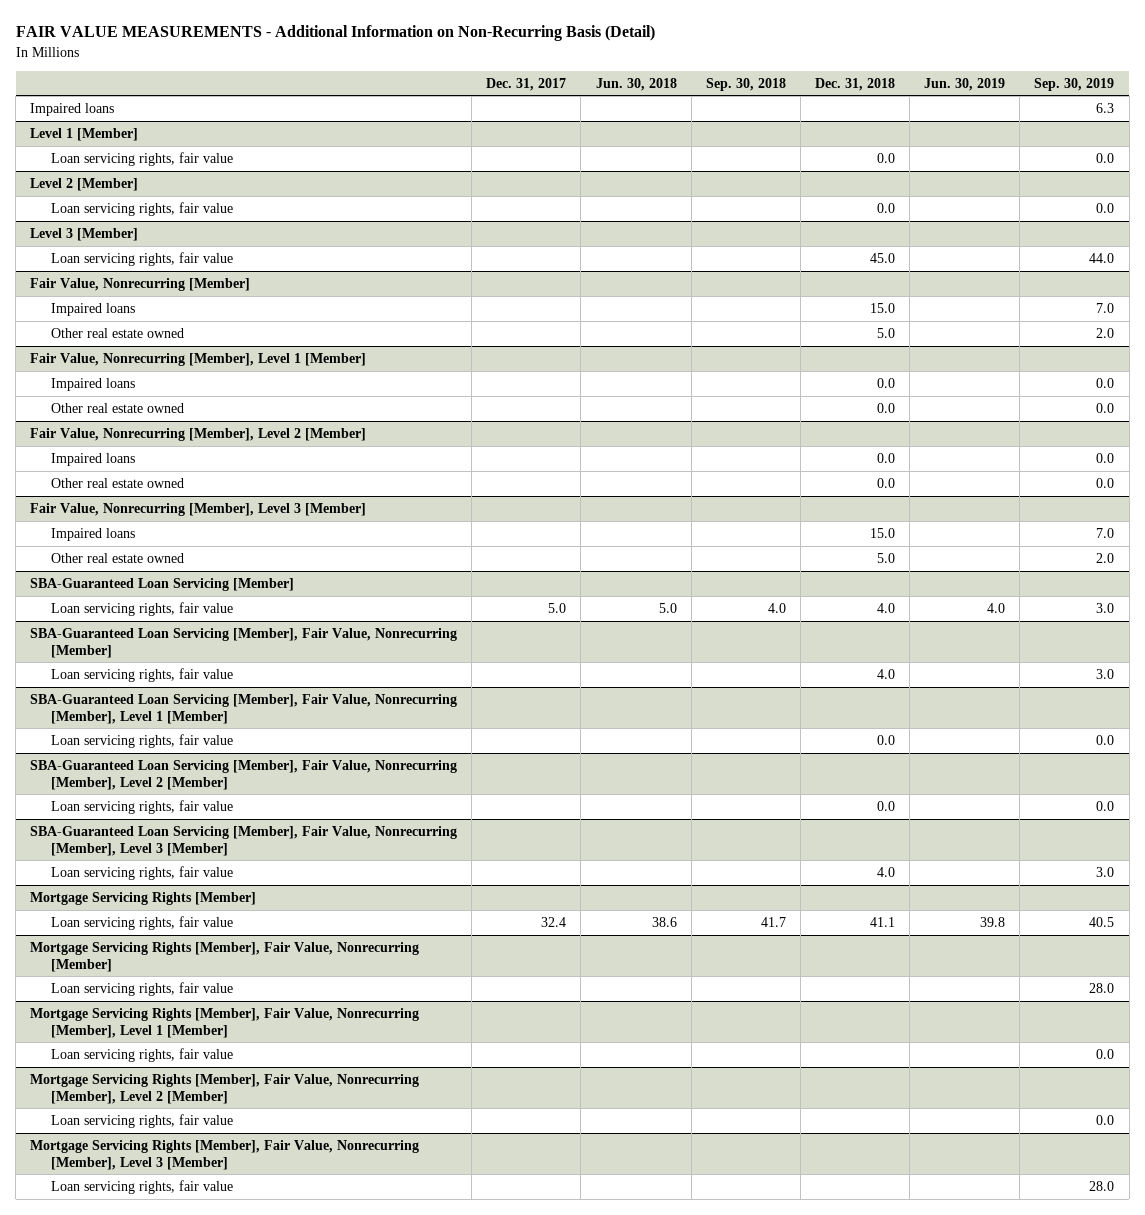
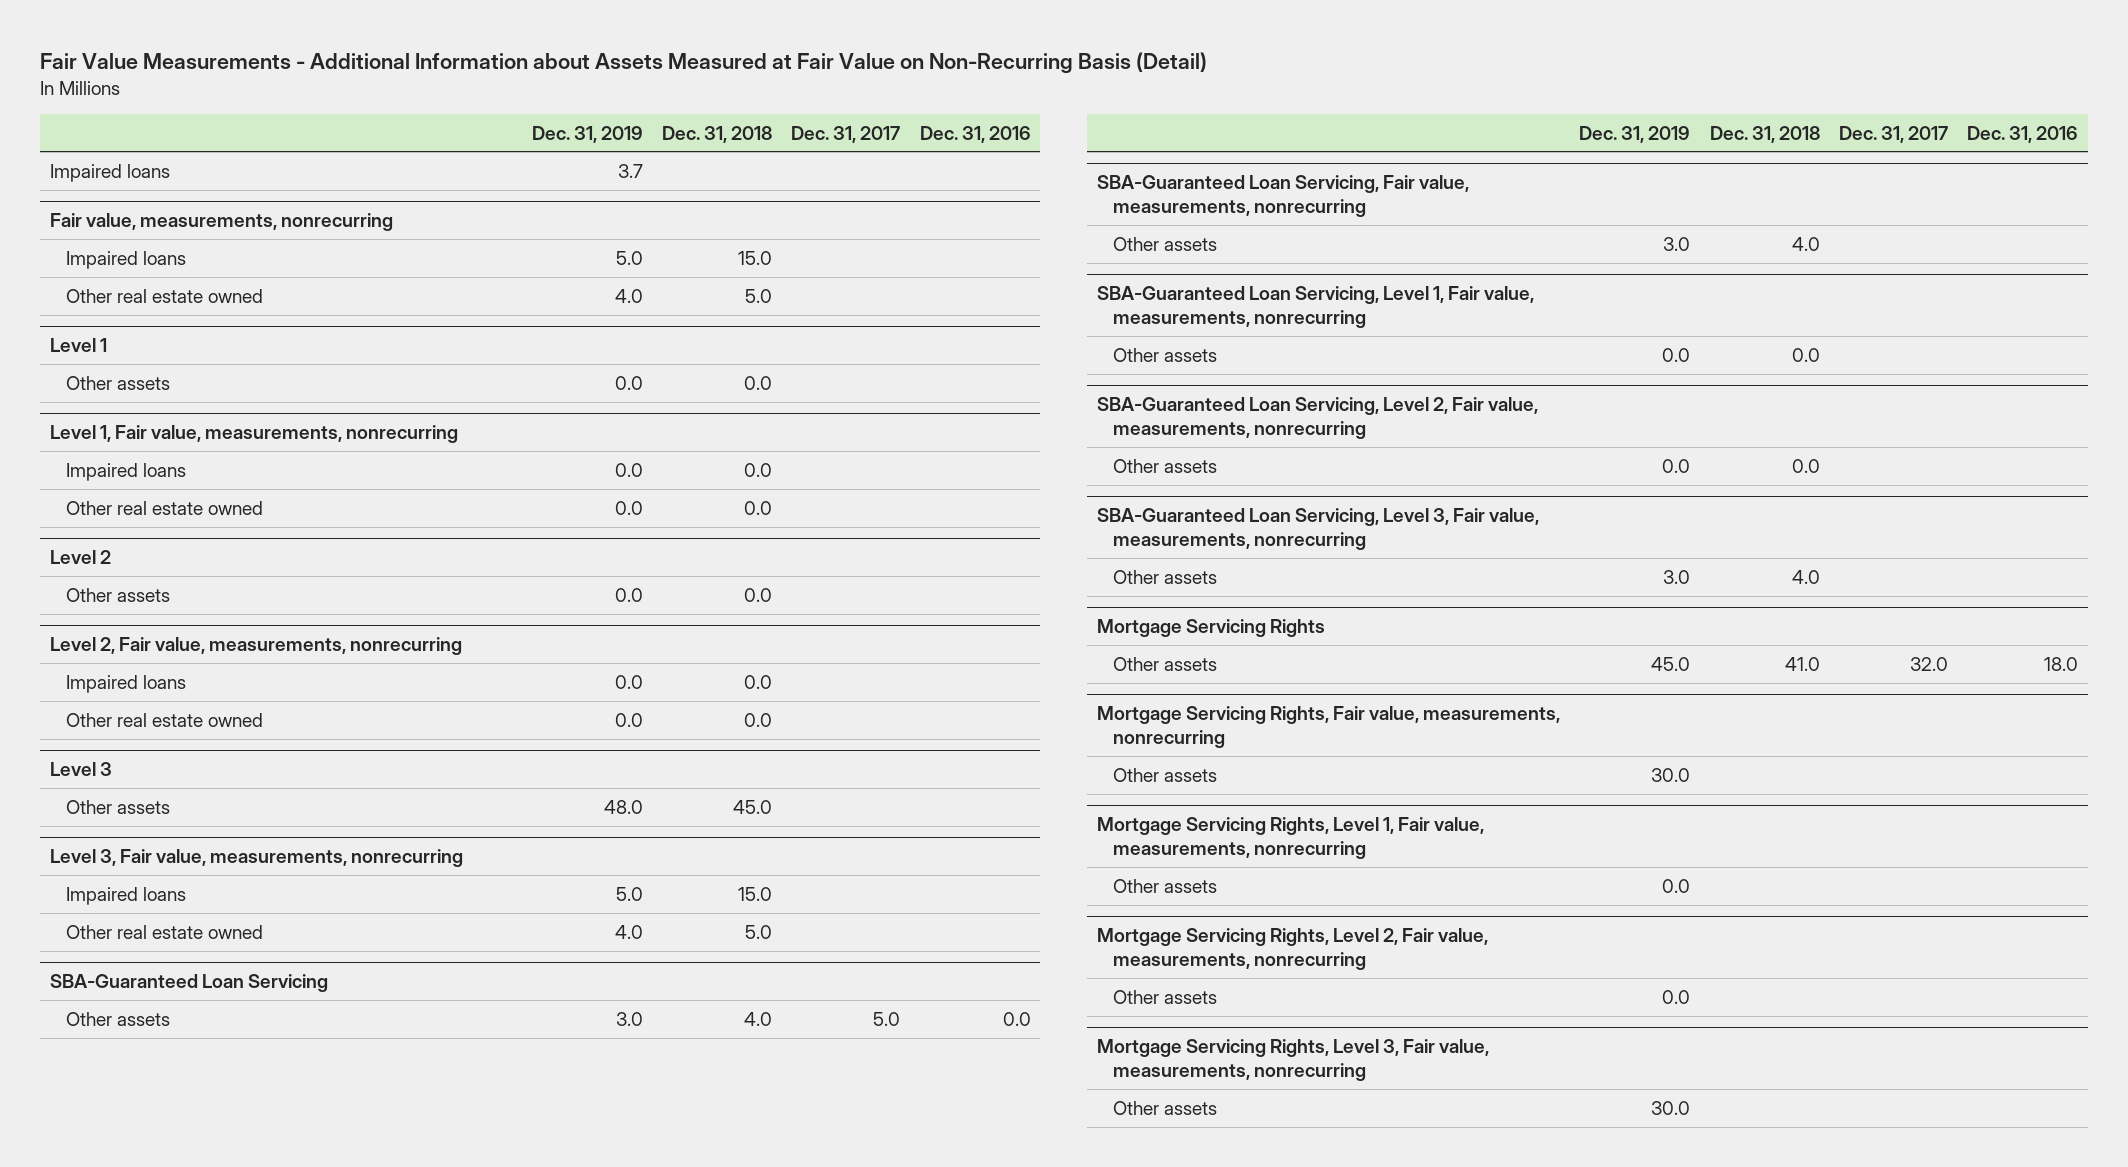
- FAIR VALUE MEASUREMENTS - Additional Information on Non-Recurring Basis (Detail)
+ Fair Value Measurements - Additional Information about Assets Measured at Fair Value on Non-Recurring Basis (Detail)
- | Dec. 31, 2017 | Jun. 30, 2018 | Sep. 30, 2018 | Dec. 31, 2018 | Jun. 30, 2019 | Sep. 30, 2019
+ | Dec. 31, 2019 | Dec. 31, 2018 | Dec. 31, 2017 | Dec. 31, 2016
- Level 1 [Member]
- Loan servicing rights, fair value | | | | 0.0 | | 0.0
- Level 2 [Member]
- Loan servicing rights, fair value | | | | 0.0 | | 0.0
- Level 3 [Member]
- Loan servicing rights, fair value | | | | 45.0 | | 44.0
- Fair Value, Nonrecurring [Member]
+ Fair value, measurements, nonrecurring
- Fair Value, Nonrecurring [Member], Level 1 [Member]
+ Level 1
+ Other assets | 0.0 | 0.0 | |
+ Level 1, Fair value, measurements, nonrecurring
- Fair Value, Nonrecurring [Member], Level 2 [Member]
+ Level 2
+ Other assets | 0.0 | 0.0 | |
+ Level 2, Fair value, measurements, nonrecurring
- Fair Value, Nonrecurring [Member], Level 3 [Member]
+ Level 3
+ Other assets | 48.0 | 45.0 | |
+ Level 3, Fair value, measurements, nonrecurring
- SBA-Guaranteed Loan Servicing [Member]
- Loan servicing rights, fair value | 5.0 | 5.0 | 4.0 | 4.0 | 4.0 | 3.0
- SBA-Guaranteed Loan Servicing [Member], Fair Value, Nonrecurring [Member]
- Loan servicing rights, fair value | | | | 4.0 | | 3.0
- SBA-Guaranteed Loan Servicing [Member], Fair Value, Nonrecurring [Member], Level 1 [Member]
- Loan servicing rights, fair value | | | | 0.0 | | 0.0
- SBA-Guaranteed Loan Servicing [Member], Fair Value, Nonrecurring [Member], Level 2 [Member]
- Loan servicing rights, fair value | | | | 0.0 | | 0.0
- SBA-Guaranteed Loan Servicing [Member], Fair Value, Nonrecurring [Member], Level 3 [Member]
- Loan servicing rights, fair value | | | | 4.0 | | 3.0
- Mortgage Servicing Rights [Member]
- Loan servicing rights, fair value | 32.4 | 38.6 | 41.7 | 41.1 | 39.8 | 40.5
- Mortgage Servicing Rights [Member], Fair Value, Nonrecurring [Member]
- Loan servicing rights, fair value | | | | | | 28.0
- Mortgage Servicing Rights [Member], Fair Value, Nonrecurring [Member], Level 1 [Member]
- Loan servicing rights, fair value | | | | | | 0.0
- Mortgage Servicing Rights [Member], Fair Value, Nonrecurring [Member], Level 2 [Member]
- Loan servicing rights, fair value | | | | | | 0.0
- Mortgage Servicing Rights [Member], Fair Value, Nonrecurring [Member], Level 3 [Member]
- Loan servicing rights, fair value | | | | | | 28.0
+ SBA-Guaranteed Loan Servicing
+ Other assets | 3.0 | 4.0 | 5.0 | 0.0
+ SBA-Guaranteed Loan Servicing, Fair value, measurements, nonrecurring
+ Other assets | 3.0 | 4.0 | |
+ SBA-Guaranteed Loan Servicing, Level 1, Fair value, measurements, nonrecurring
+ Other assets | 0.0 | 0.0 | |
+ SBA-Guaranteed Loan Servicing, Level 2, Fair value, measurements, nonrecurring
+ Other assets | 0.0 | 0.0 | |
+ SBA-Guaranteed Loan Servicing, Level 3, Fair value, measurements, nonrecurring
+ Other assets | 3.0 | 4.0 | |
+ Mortgage Servicing Rights
+ Other assets | 45.0 | 41.0 | 32.0 | 18.0
+ Mortgage Servicing Rights, Fair value, measurements, nonrecurring
+ Other assets | 30.0 | | |
+ Mortgage Servicing Rights, Level 1, Fair value, measurements, nonrecurring
+ Other assets | 0.0 | | |
+ Mortgage Servicing Rights, Level 2, Fair value, measurements, nonrecurring
+ Other assets | 0.0 | | |
+ Mortgage Servicing Rights, Level 3, Fair value, measurements, nonrecurring
+ Other assets | 30.0 | | |

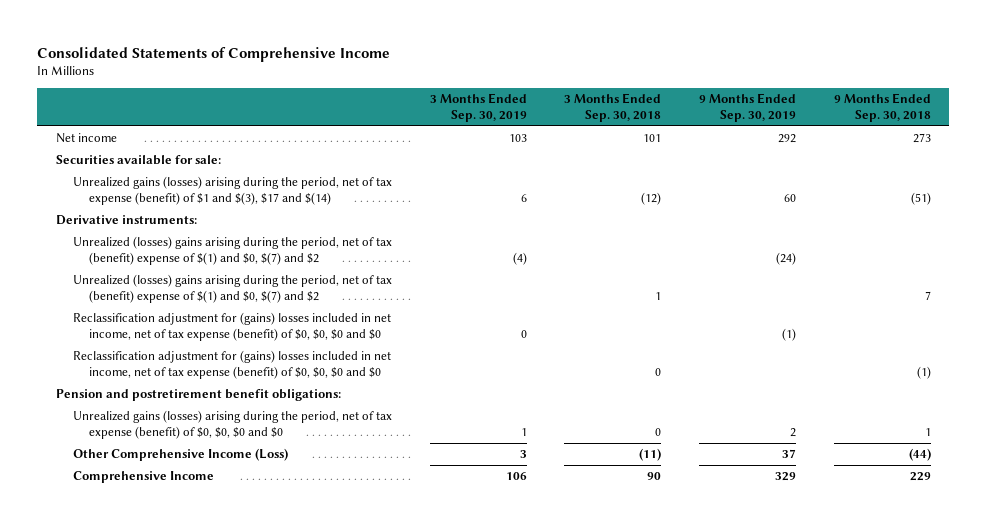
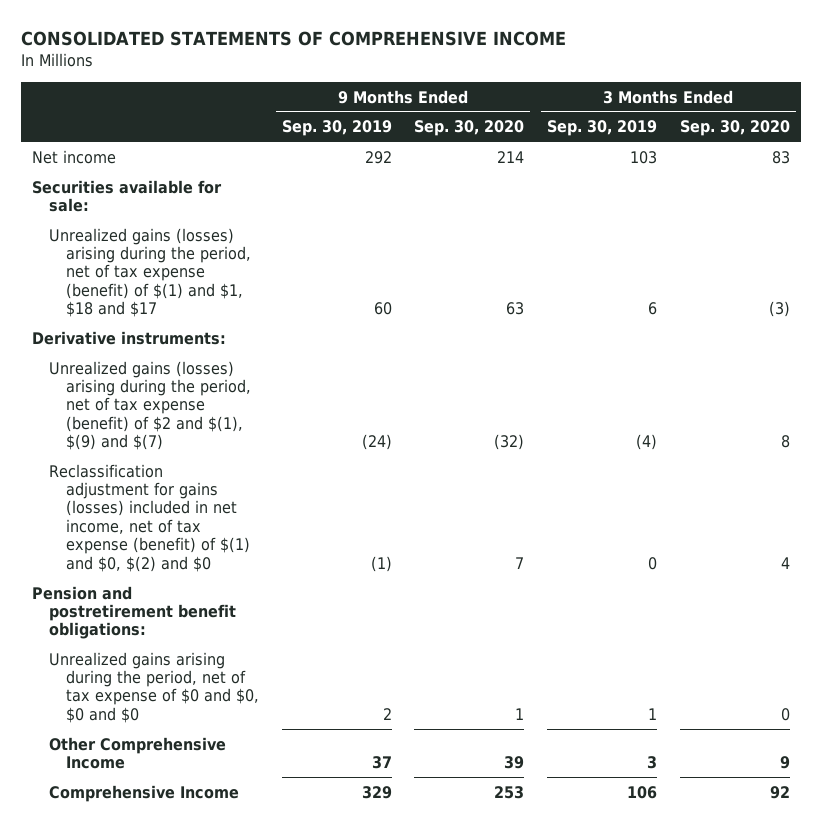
- Consolidated Statements of Comprehensive Income
+ CONSOLIDATED STATEMENTS OF COMPREHENSIVE INCOME
- | 3 Months Ended Sep. 30, 2019 | 3 Months Ended Sep. 30, 2018 | 9 Months Ended Sep. 30, 2019 | 9 Months Ended Sep. 30, 2018
+ | 9 Months Ended Sep. 30, 2019 | 9 Months Ended Sep. 30, 2020 | 3 Months Ended Sep. 30, 2019 | 3 Months Ended Sep. 30, 2020
- Unrealized gains (losses) arising during the period, net of tax expense (benefit) of $1 and $(3), $17 and $(14) | 6 | (12) | 60 | (51)
+ Unrealized gains (losses) arising during the period, net of tax expense (benefit) of $(1) and $1, $18 and $17 | 60 | 63 | 6 | (3)
- Unrealized (losses) gains arising during the period, net of tax (benefit) expense of $(1) and $0, $(7) and $2 | (4) | | (24) |
- Unrealized (losses) gains arising during the period, net of tax (benefit) expense of $(1) and $0, $(7) and $2 | | 1 | | 7
- Reclassification adjustment for (gains) losses included in net income, net of tax expense (benefit) of $0, $0, $0 and $0 | 0 | | (1) |
- Reclassification adjustment for (gains) losses included in net income, net of tax expense (benefit) of $0, $0, $0 and $0 | | 0 | | (1)
+ Unrealized gains (losses) arising during the period, net of tax expense (benefit) of $2 and $(1), $(9) and $(7) | (24) | (32) | (4) | 8
+ Reclassification adjustment for gains (losses) included in net income, net of tax expense (benefit) of $(1) and $0, $(2) and $0 | (1) | 7 | 0 | 4
- Unrealized gains (losses) arising during the period, net of tax expense (benefit) of $0, $0, $0 and $0 | 1 | 0 | 2 | 1
- Other Comprehensive Income (Loss) | 3 | (11) | 37 | (44)
+ Unrealized gains arising during the period, net of tax expense of $0 and $0, $0 and $0 | 2 | 1 | 1 | 0
+ Other Comprehensive Income | 37 | 39 | 3 | 9

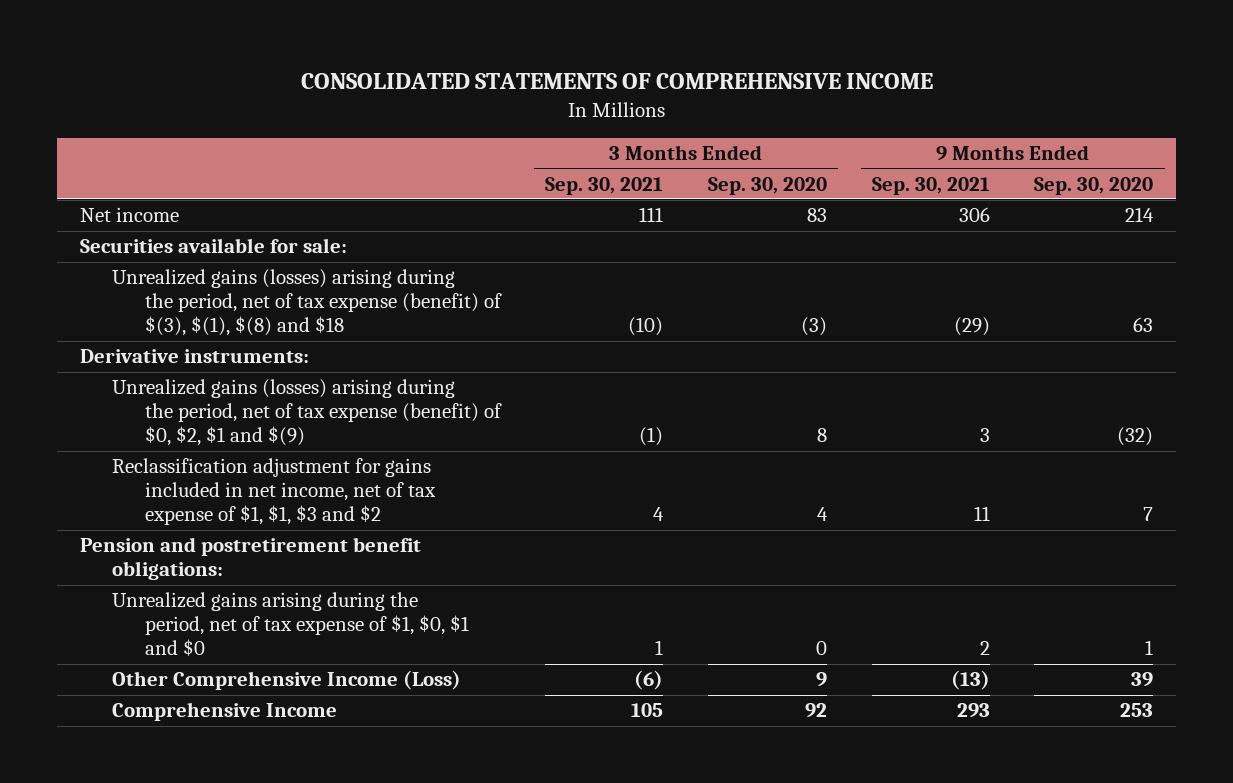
- | 9 Months Ended Sep. 30, 2019 | 9 Months Ended Sep. 30, 2020 | 3 Months Ended Sep. 30, 2019 | 3 Months Ended Sep. 30, 2020
+ | 3 Months Ended Sep. 30, 2021 | 3 Months Ended Sep. 30, 2020 | 9 Months Ended Sep. 30, 2021 | 9 Months Ended Sep. 30, 2020
- Unrealized gains (losses) arising during the period, net of tax expense (benefit) of $(1) and $1, $18 and $17 | 60 | 63 | 6 | (3)
+ Unrealized gains (losses) arising during the period, net of tax expense (benefit) of $(3), $(1), $(8) and $18 | (10) | (3) | (29) | 63
- Unrealized gains (losses) arising during the period, net of tax expense (benefit) of $2 and $(1), $(9) and $(7) | (24) | (32) | (4) | 8
- Reclassification adjustment for gains (losses) included in net income, net of tax expense (benefit) of $(1) and $0, $(2) and $0 | (1) | 7 | 0 | 4
+ Unrealized gains (losses) arising during the period, net of tax expense (benefit) of $0, $2, $1 and $(9) | (1) | 8 | 3 | (32)
+ Reclassification adjustment for gains included in net income, net of tax expense of $1, $1, $3 and $2 | 4 | 4 | 11 | 7
- Unrealized gains arising during the period, net of tax expense of $0 and $0, $0 and $0 | 2 | 1 | 1 | 0
- Other Comprehensive Income | 37 | 39 | 3 | 9
+ Unrealized gains arising during the period, net of tax expense of $1, $0, $1 and $0 | 1 | 0 | 2 | 1
+ Other Comprehensive Income (Loss) | (6) | 9 | (13) | 39

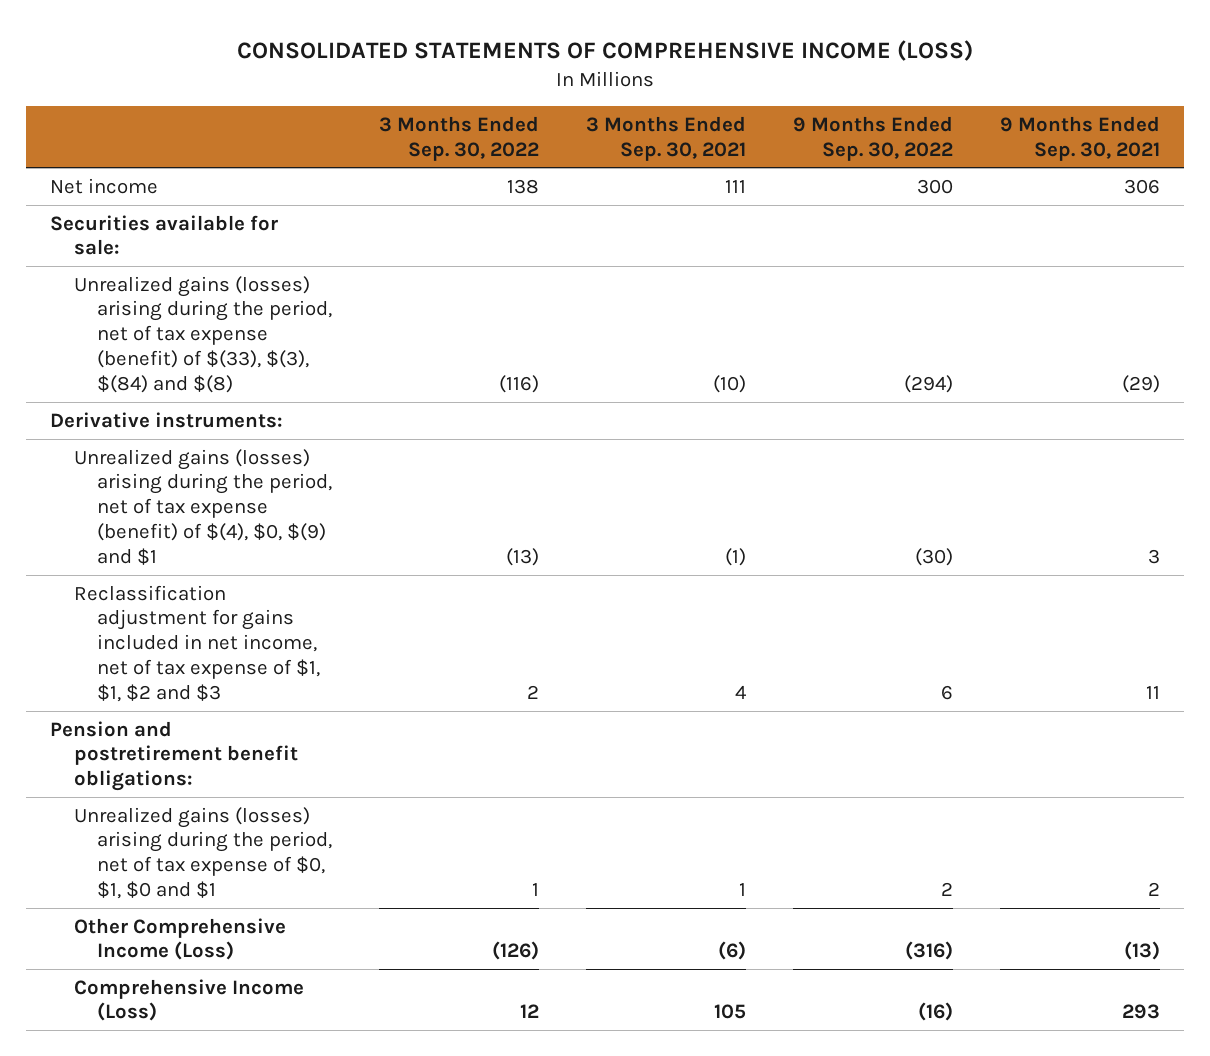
- CONSOLIDATED STATEMENTS OF COMPREHENSIVE INCOME
+ CONSOLIDATED STATEMENTS OF COMPREHENSIVE INCOME (LOSS)
- | 3 Months Ended Sep. 30, 2021 | 3 Months Ended Sep. 30, 2020 | 9 Months Ended Sep. 30, 2021 | 9 Months Ended Sep. 30, 2020
+ | 3 Months Ended Sep. 30, 2022 | 3 Months Ended Sep. 30, 2021 | 9 Months Ended Sep. 30, 2022 | 9 Months Ended Sep. 30, 2021
- Unrealized gains (losses) arising during the period, net of tax expense (benefit) of $(3), $(1), $(8) and $18 | (10) | (3) | (29) | 63
+ Unrealized gains (losses) arising during the period, net of tax expense (benefit) of $(33), $(3), $(84) and $(8) | (116) | (10) | (294) | (29)
- Unrealized gains (losses) arising during the period, net of tax expense (benefit) of $0, $2, $1 and $(9) | (1) | 8 | 3 | (32)
- Reclassification adjustment for gains included in net income, net of tax expense of $1, $1, $3 and $2 | 4 | 4 | 11 | 7
+ Unrealized gains (losses) arising during the period, net of tax expense (benefit) of $(4), $0, $(9) and $1 | (13) | (1) | (30) | 3
+ Reclassification adjustment for gains included in net income, net of tax expense of $1, $1, $2 and $3 | 2 | 4 | 6 | 11
- Unrealized gains arising during the period, net of tax expense of $1, $0, $1 and $0 | 1 | 0 | 2 | 1
+ Unrealized gains (losses) arising during the period, net of tax expense of $0, $1, $0 and $1 | 1 | 1 | 2 | 2
- Comprehensive Income | 105 | 92 | 293 | 253
+ Comprehensive Income (Loss) | 12 | 105 | (16) | 293

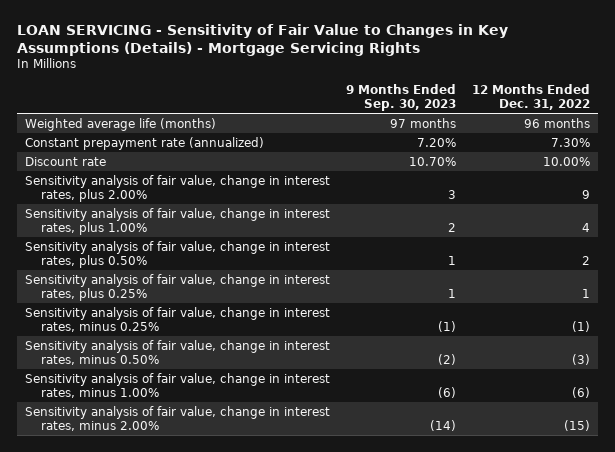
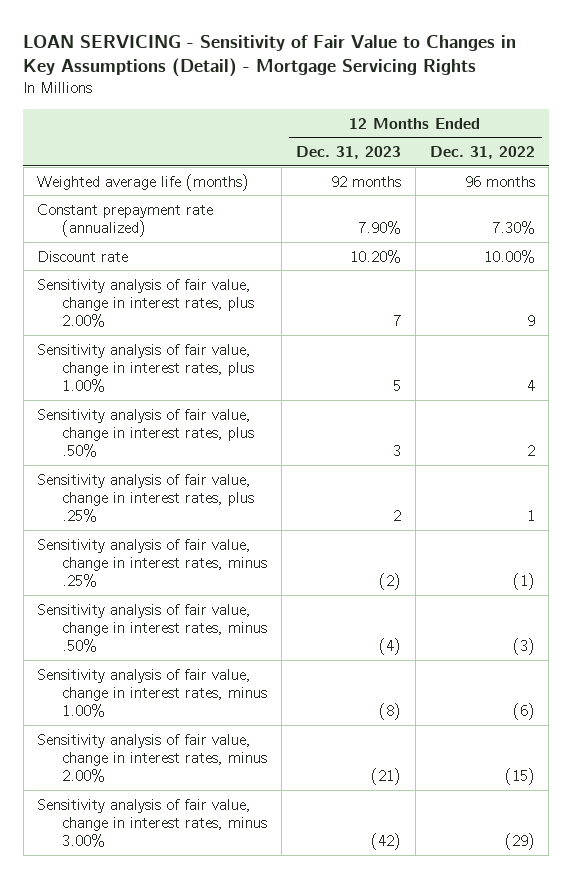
- LOAN SERVICING - Sensitivity of Fair Value to Changes in Key Assumptions (Details) - Mortgage Servicing Rights
+ LOAN SERVICING - Sensitivity of Fair Value to Changes in Key Assumptions (Detail) - Mortgage Servicing Rights
- | 9 Months Ended Sep. 30, 2023 | 12 Months Ended Dec. 31, 2022
+ | 12 Months Ended Dec. 31, 2023 | 12 Months Ended Dec. 31, 2022
- Sensitivity analysis of fair value, change in interest rates, plus 0.50% | 1 | 2
- Sensitivity analysis of fair value, change in interest rates, plus 0.25% | 1 | 1
- Sensitivity analysis of fair value, change in interest rates, minus 0.25% | (1) | (1)
- Sensitivity analysis of fair value, change in interest rates, minus 0.50% | (2) | (3)
+ Sensitivity analysis of fair value, change in interest rates, plus .50% | 3 | 2
+ Sensitivity analysis of fair value, change in interest rates, plus .25% | 2 | 1
+ Sensitivity analysis of fair value, change in interest rates, minus .25% | (2) | (1)
+ Sensitivity analysis of fair value, change in interest rates, minus .50% | (4) | (3)
+ Sensitivity analysis of fair value, change in interest rates, minus 3.00% | (42) | (29)

